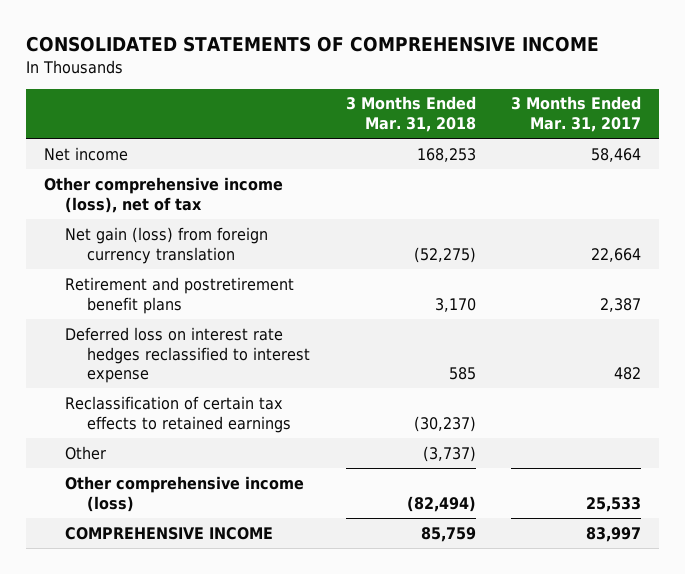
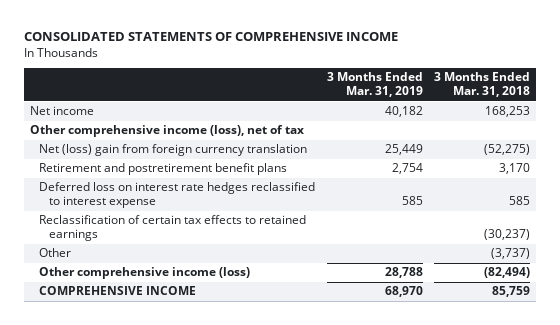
- | 3 Months Ended Mar. 31, 2018 | 3 Months Ended Mar. 31, 2017
+ | 3 Months Ended Mar. 31, 2019 | 3 Months Ended Mar. 31, 2018
- Net gain (loss) from foreign currency translation | (52,275) | 22,664
+ Net (loss) gain from foreign currency translation | 25,449 | (52,275)

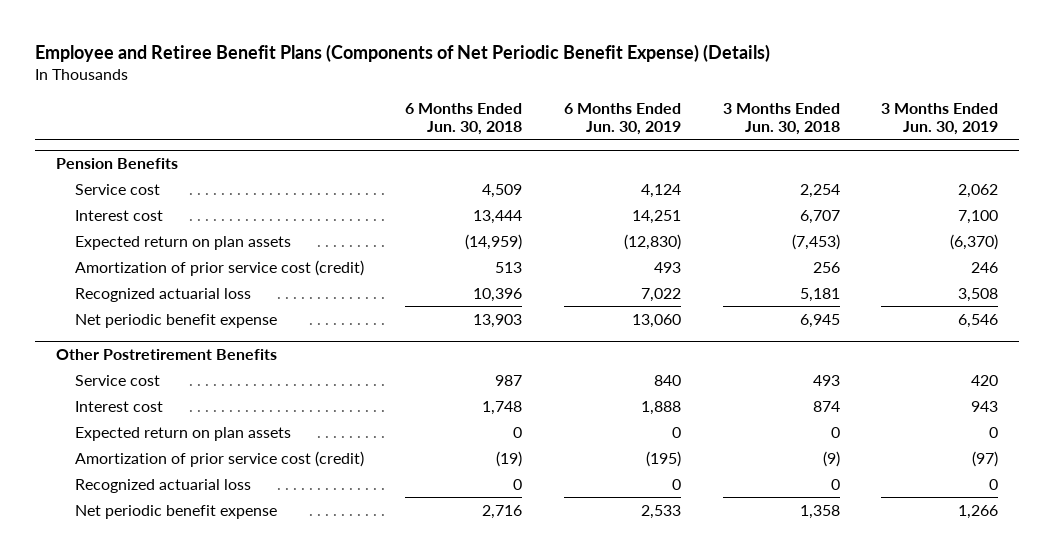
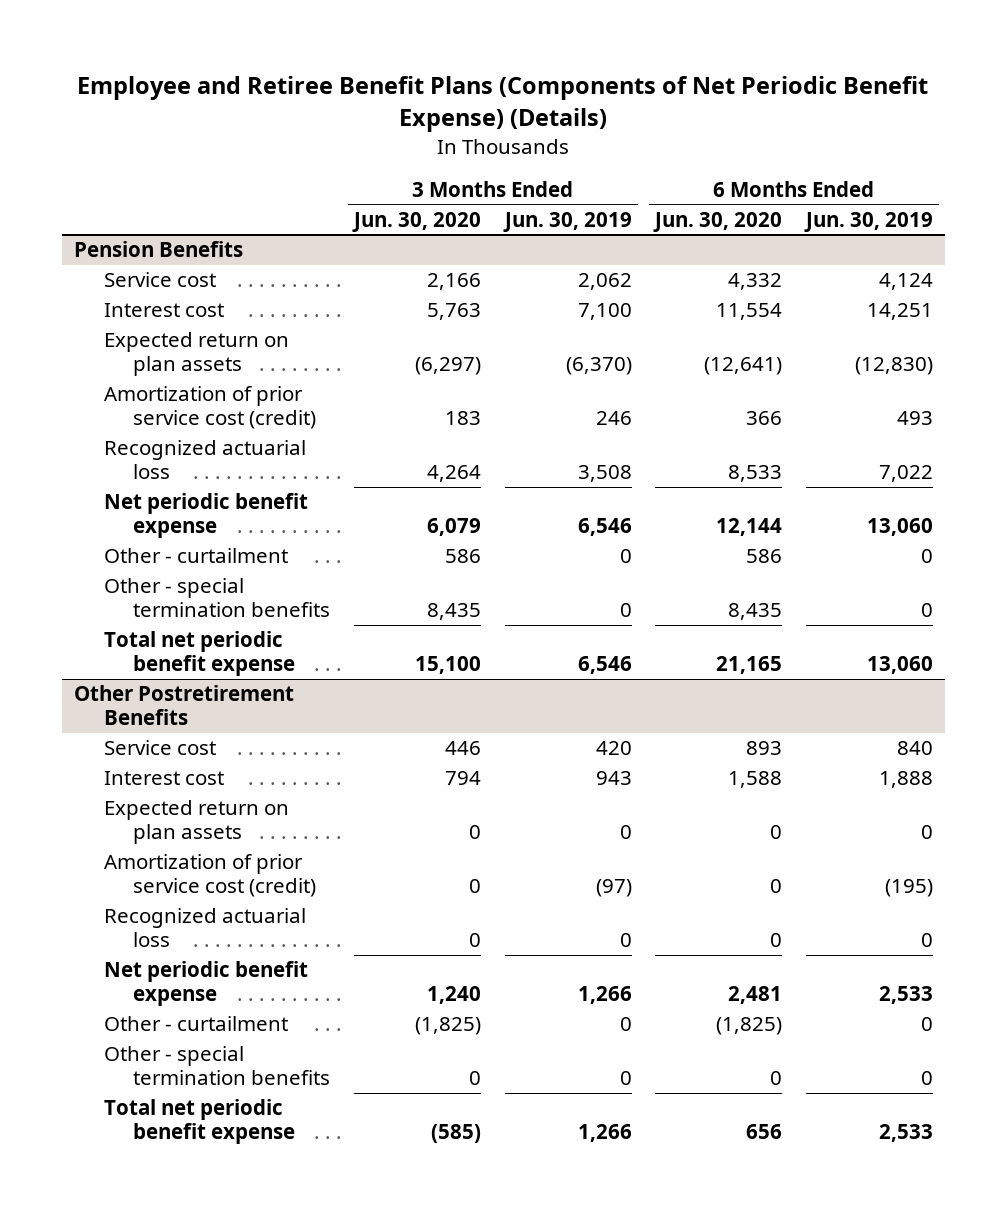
- | 6 Months Ended Jun. 30, 2018 | 6 Months Ended Jun. 30, 2019 | 3 Months Ended Jun. 30, 2018 | 3 Months Ended Jun. 30, 2019
+ | 3 Months Ended Jun. 30, 2020 | 3 Months Ended Jun. 30, 2019 | 6 Months Ended Jun. 30, 2020 | 6 Months Ended Jun. 30, 2019
@ Pension Benefits
+ Other - curtailment | 586 | 0 | 586 | 0
+ Other - special termination benefits | 8,435 | 0 | 8,435 | 0
+ Total net periodic benefit expense | 15,100 | 6,546 | 21,165 | 13,060
@ Other Postretirement Benefits
+ Other - curtailment | (1,825) | 0 | (1,825) | 0
+ Other - special termination benefits | 0 | 0 | 0 | 0
+ Total net periodic benefit expense | (585) | 1,266 | 656 | 2,533

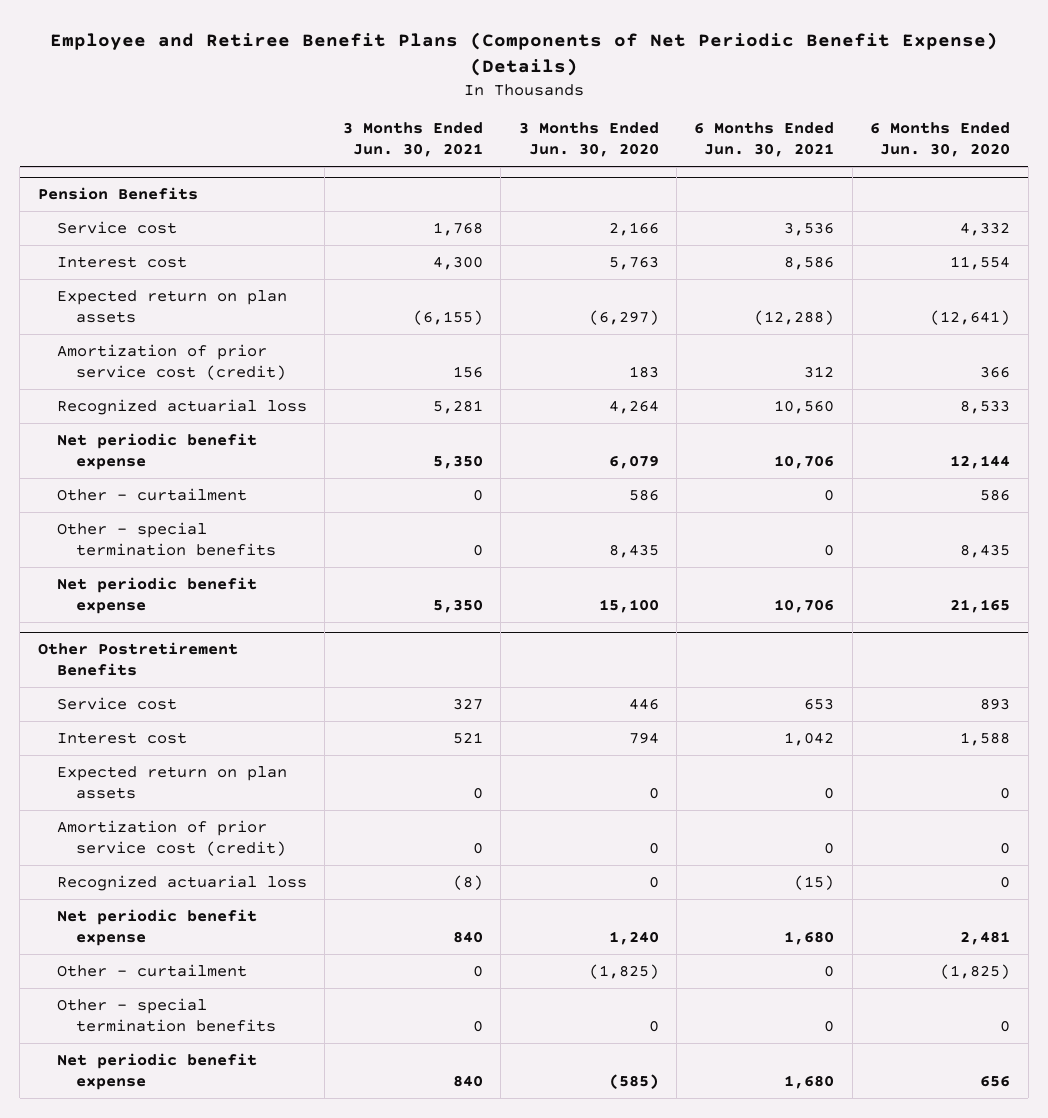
- | 3 Months Ended Jun. 30, 2020 | 3 Months Ended Jun. 30, 2019 | 6 Months Ended Jun. 30, 2020 | 6 Months Ended Jun. 30, 2019
+ | 3 Months Ended Jun. 30, 2021 | 3 Months Ended Jun. 30, 2020 | 6 Months Ended Jun. 30, 2021 | 6 Months Ended Jun. 30, 2020
@ Pension Benefits
- Total net periodic benefit expense | 15,100 | 6,546 | 21,165 | 13,060
+ Net periodic benefit expense | 5,350 | 15,100 | 10,706 | 21,165
@ Other Postretirement Benefits
- Total net periodic benefit expense | (585) | 1,266 | 656 | 2,533
+ Net periodic benefit expense | 840 | (585) | 1,680 | 656

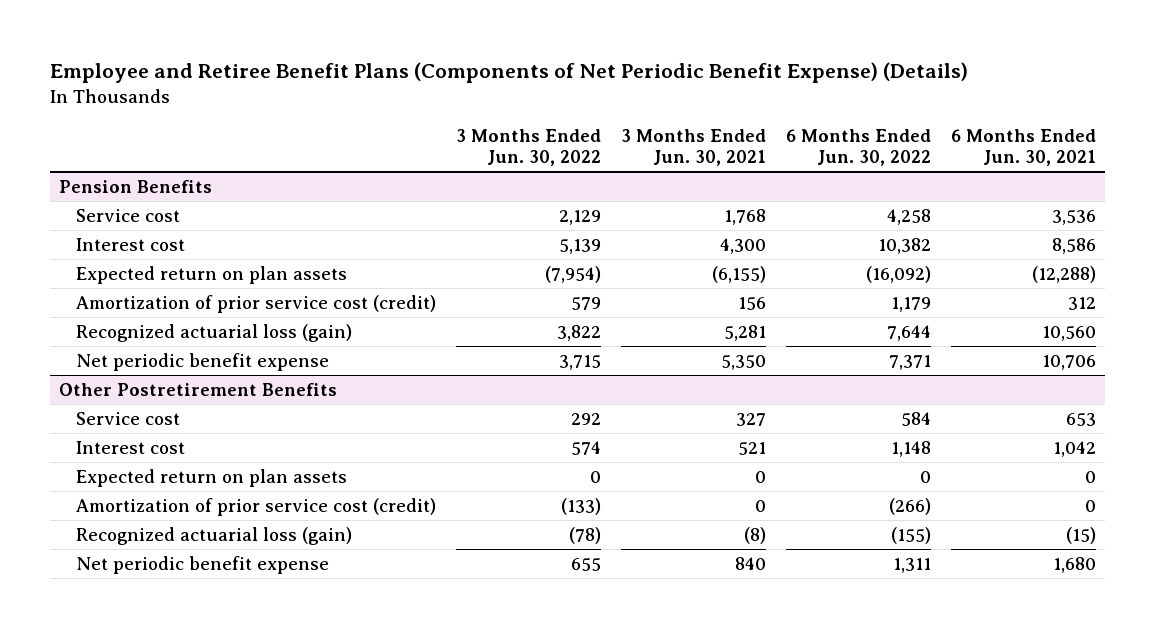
- | 3 Months Ended Jun. 30, 2021 | 3 Months Ended Jun. 30, 2020 | 6 Months Ended Jun. 30, 2021 | 6 Months Ended Jun. 30, 2020
+ | 3 Months Ended Jun. 30, 2022 | 3 Months Ended Jun. 30, 2021 | 6 Months Ended Jun. 30, 2022 | 6 Months Ended Jun. 30, 2021
@ Pension Benefits
- Recognized actuarial loss | 5,281 | 4,264 | 10,560 | 8,533
- Net periodic benefit expense | 5,350 | 6,079 | 10,706 | 12,144
- Other - curtailment | 0 | 586 | 0 | 586
- Other - special termination benefits | 0 | 8,435 | 0 | 8,435
+ Recognized actuarial loss (gain) | 3,822 | 5,281 | 7,644 | 10,560
@ Other Postretirement Benefits
- Recognized actuarial loss | (8) | 0 | (15) | 0
- Net periodic benefit expense | 840 | 1,240 | 1,680 | 2,481
- Other - curtailment | 0 | (1,825) | 0 | (1,825)
- Other - special termination benefits | 0 | 0 | 0 | 0
+ Recognized actuarial loss (gain) | (78) | (8) | (155) | (15)

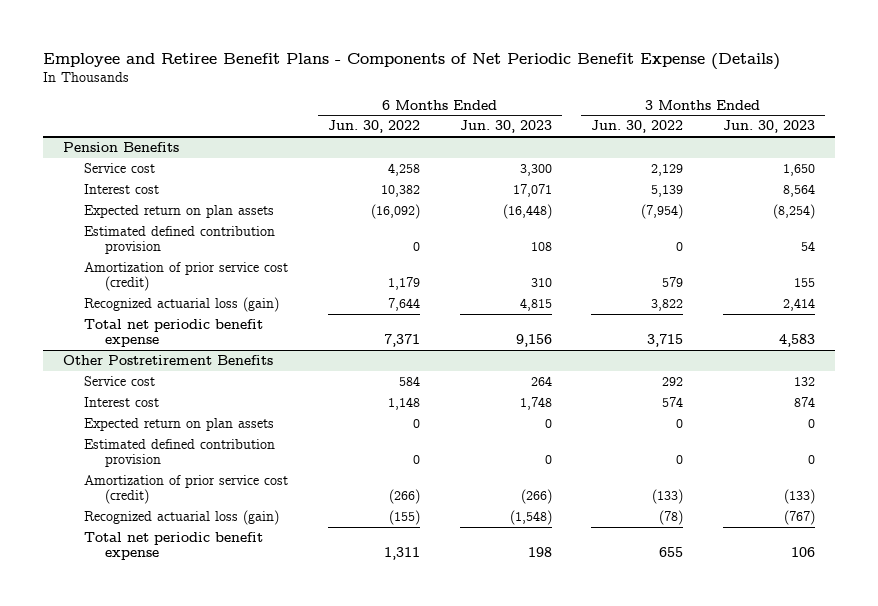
- Employee and Retiree Benefit Plans (Components of Net Periodic Benefit Expense) (Details)
+ Employee and Retiree Benefit Plans - Components of Net Periodic Benefit Expense (Details)
- | 3 Months Ended Jun. 30, 2022 | 3 Months Ended Jun. 30, 2021 | 6 Months Ended Jun. 30, 2022 | 6 Months Ended Jun. 30, 2021
+ | 6 Months Ended Jun. 30, 2022 | 6 Months Ended Jun. 30, 2023 | 3 Months Ended Jun. 30, 2022 | 3 Months Ended Jun. 30, 2023
@ Pension Benefits
+ Estimated defined contribution provision | 0 | 108 | 0 | 54
- Net periodic benefit expense | 3,715 | 5,350 | 7,371 | 10,706
+ Total net periodic benefit expense | 7,371 | 9,156 | 3,715 | 4,583
@ Other Postretirement Benefits
+ Estimated defined contribution provision | 0 | 0 | 0 | 0
- Net periodic benefit expense | 655 | 840 | 1,311 | 1,680
+ Total net periodic benefit expense | 1,311 | 198 | 655 | 106

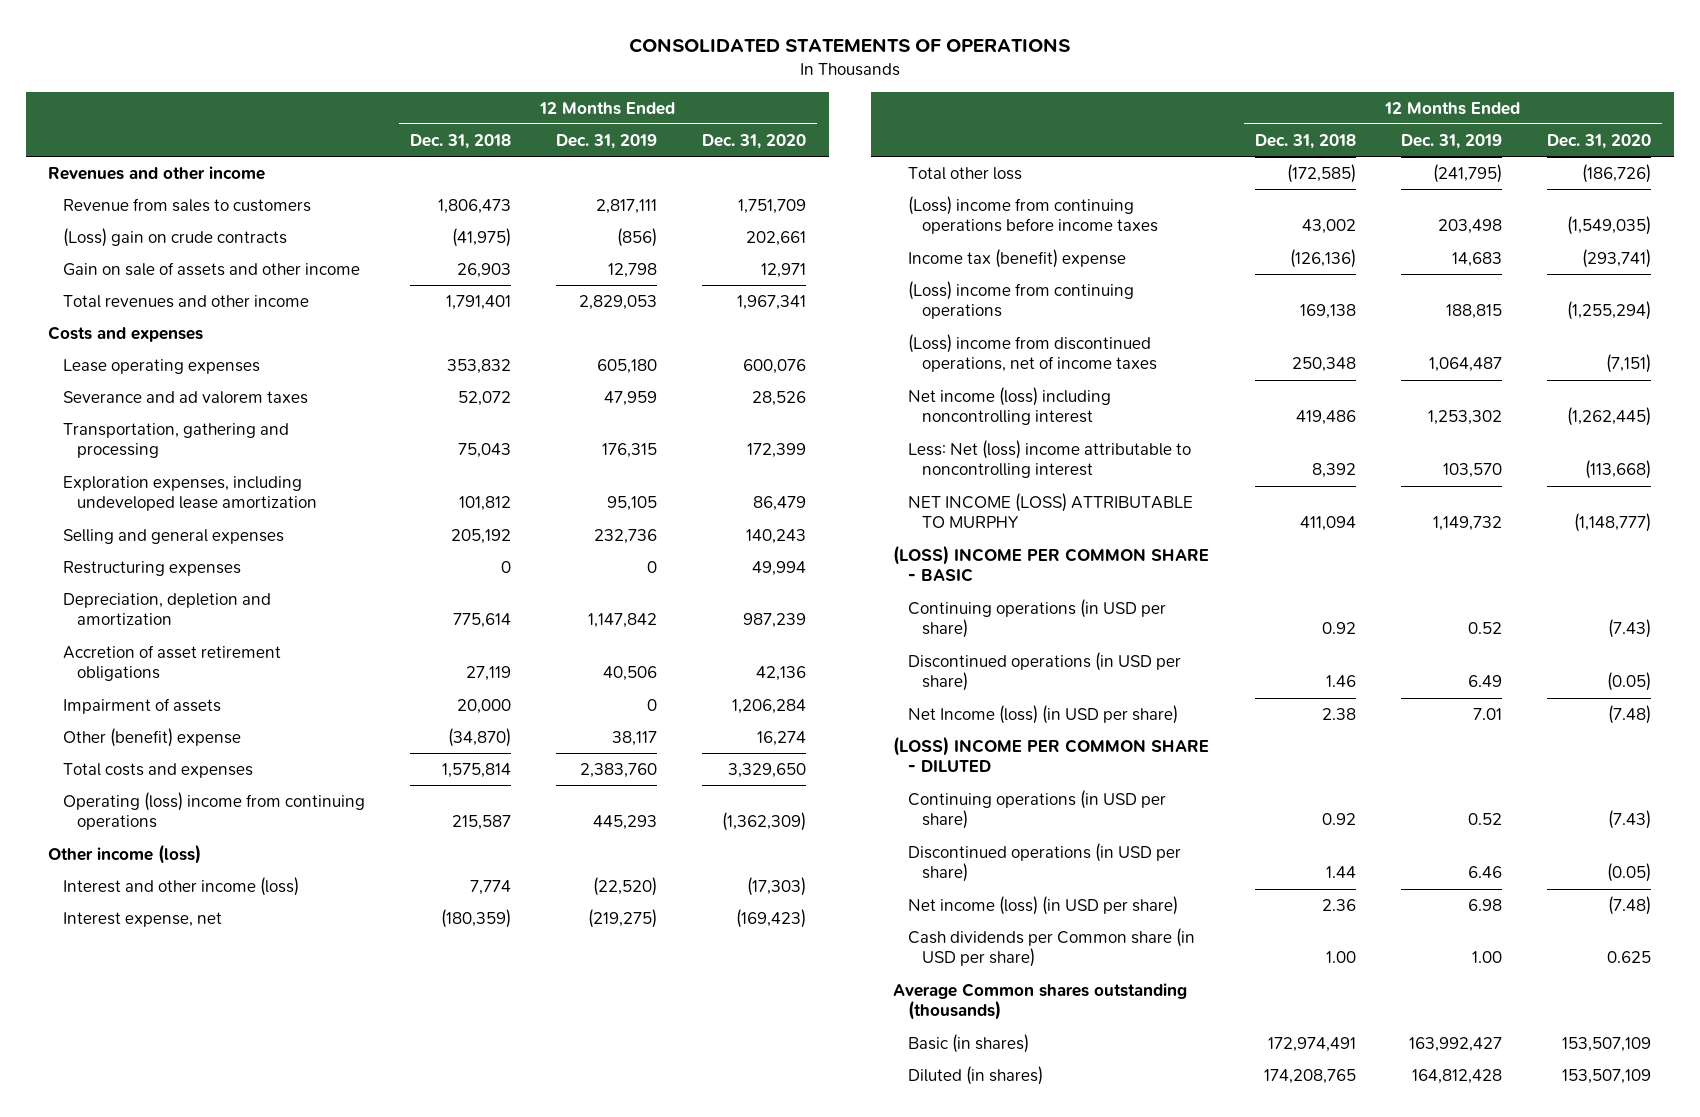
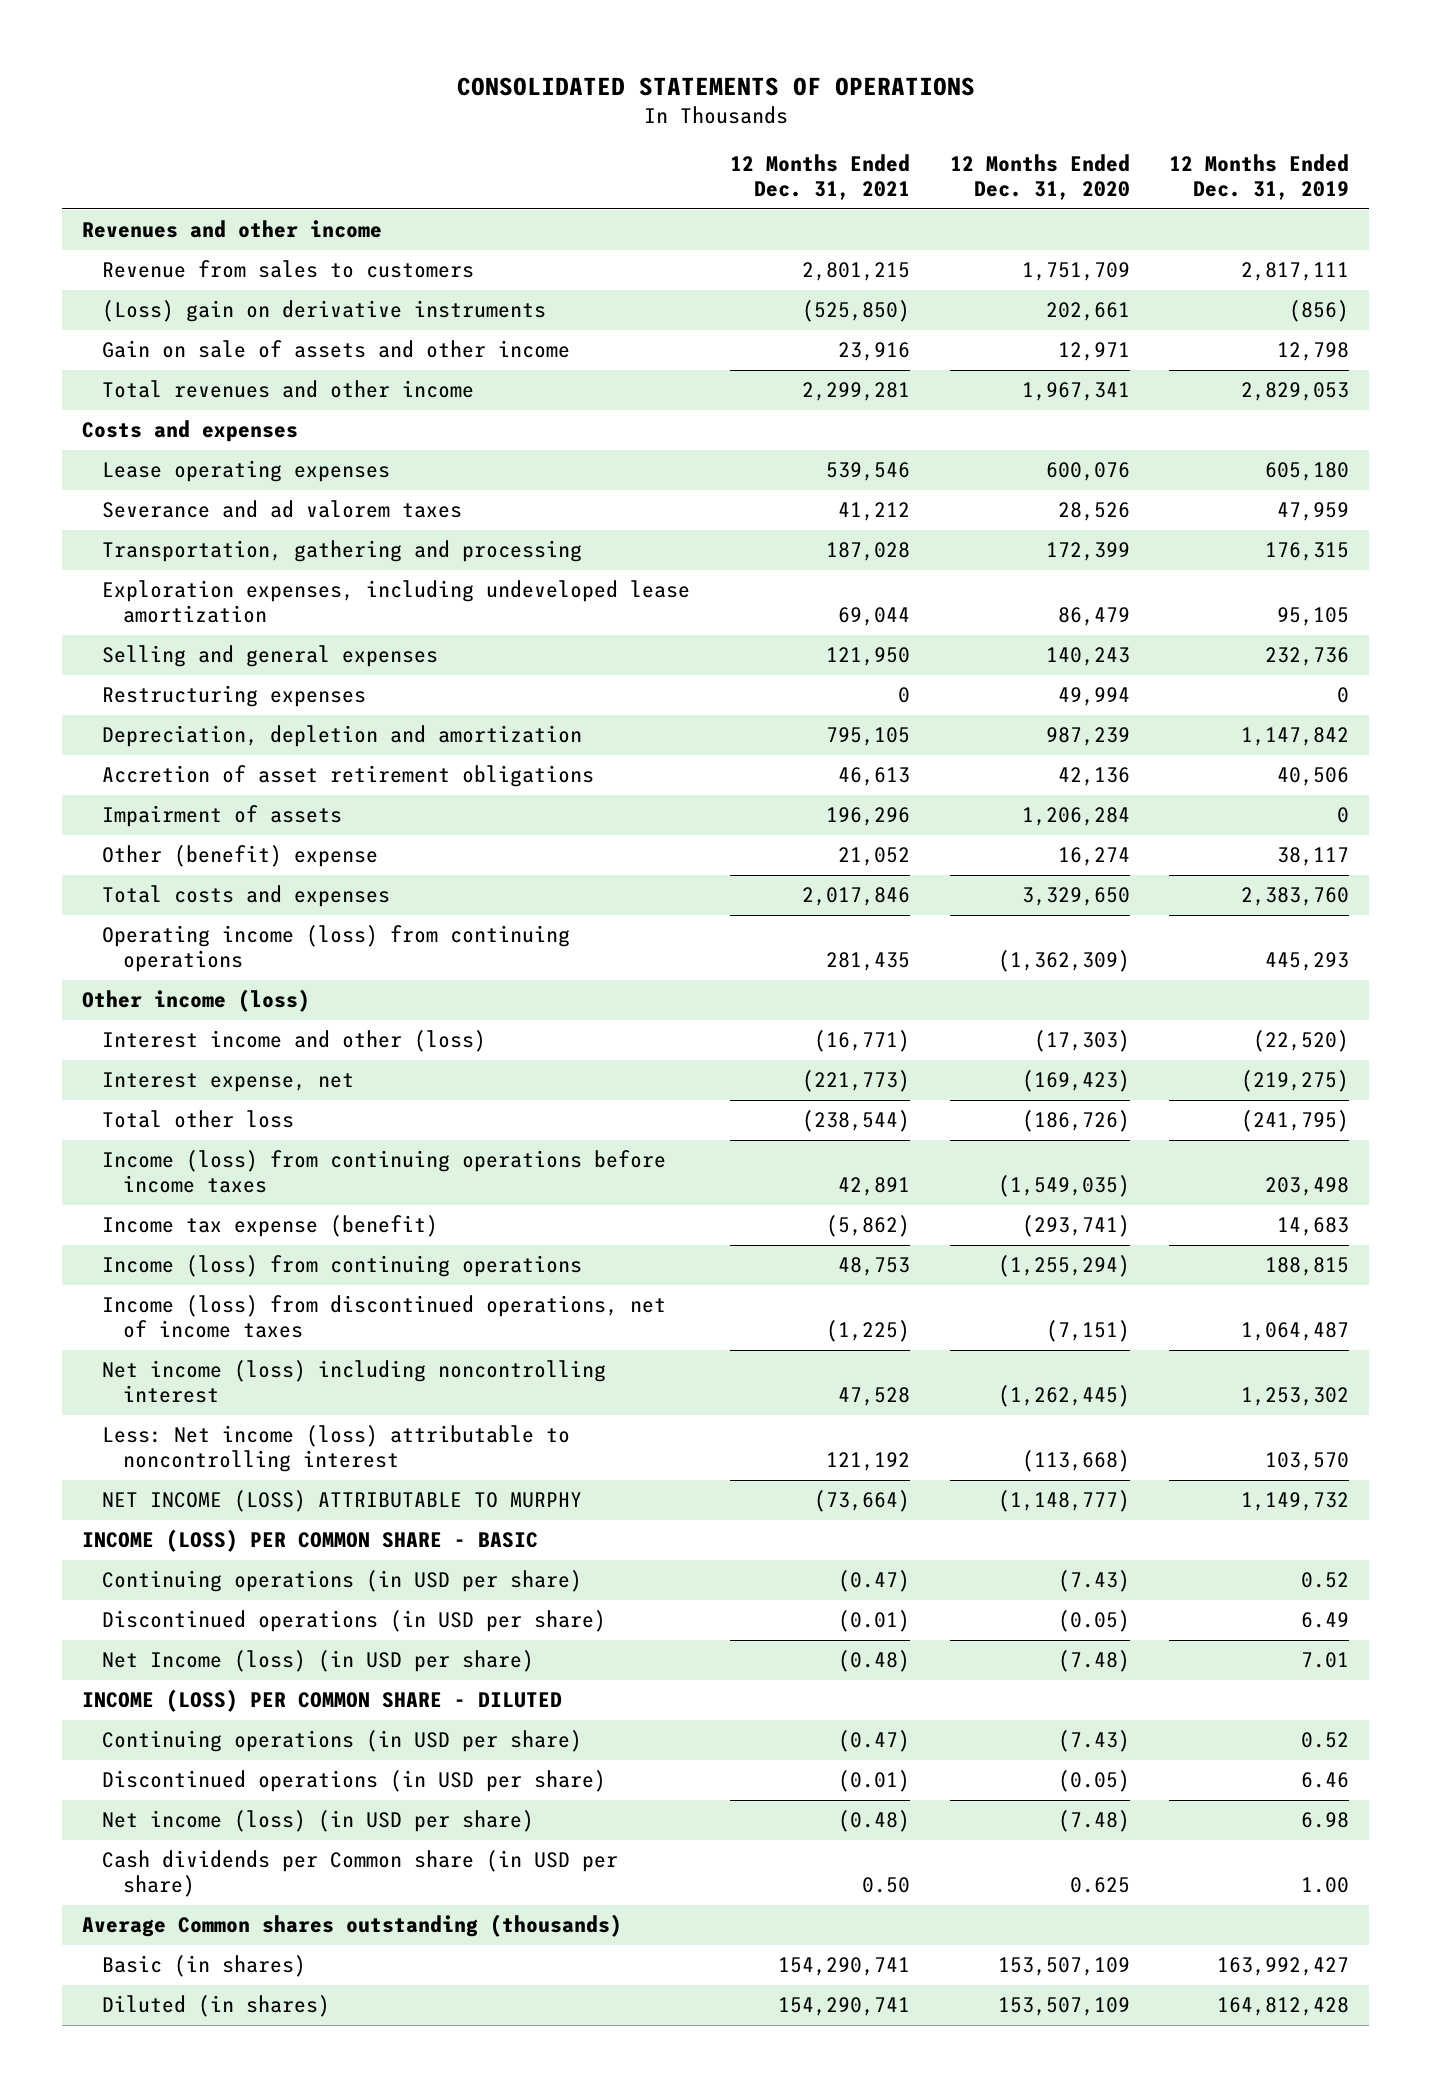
- | 12 Months Ended Dec. 31, 2018 | 12 Months Ended Dec. 31, 2019 | 12 Months Ended Dec. 31, 2020
+ | 12 Months Ended Dec. 31, 2021 | 12 Months Ended Dec. 31, 2020 | 12 Months Ended Dec. 31, 2019
- (Loss) gain on crude contracts | (41,975) | (856) | 202,661
+ (Loss) gain on derivative instruments | (525,850) | 202,661 | (856)
- Operating (loss) income from continuing operations | 215,587 | 445,293 | (1,362,309)
+ Operating income (loss) from continuing operations | 281,435 | (1,362,309) | 445,293
- Interest and other income (loss) | 7,774 | (22,520) | (17,303)
+ Interest income and other (loss) | (16,771) | (17,303) | (22,520)
- (Loss) income from continuing operations before income taxes | 43,002 | 203,498 | (1,549,035)
- Income tax (benefit) expense | (126,136) | 14,683 | (293,741)
- (Loss) income from continuing operations | 169,138 | 188,815 | (1,255,294)
- (Loss) income from discontinued operations, net of income taxes | 250,348 | 1,064,487 | (7,151)
+ Income (loss) from continuing operations before income taxes | 42,891 | (1,549,035) | 203,498
+ Income tax expense (benefit) | (5,862) | (293,741) | 14,683
+ Income (loss) from continuing operations | 48,753 | (1,255,294) | 188,815
+ Income (loss) from discontinued operations, net of income taxes | (1,225) | (7,151) | 1,064,487
- Less: Net (loss) income attributable to noncontrolling interest | 8,392 | 103,570 | (113,668)
+ Less: Net income (loss) attributable to noncontrolling interest | 121,192 | (113,668) | 103,570
- (LOSS) INCOME PER COMMON SHARE - BASIC
+ INCOME (LOSS) PER COMMON SHARE - BASIC
- (LOSS) INCOME PER COMMON SHARE - DILUTED
+ INCOME (LOSS) PER COMMON SHARE - DILUTED

